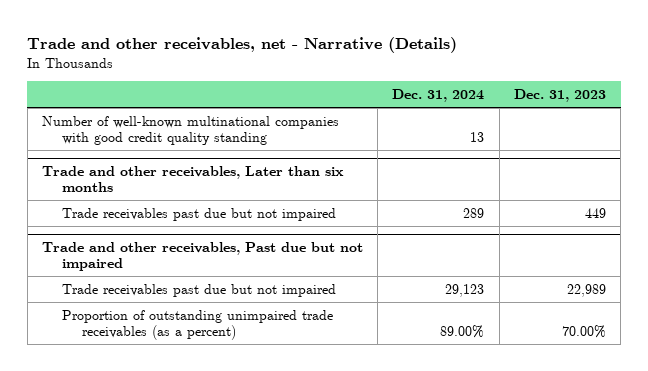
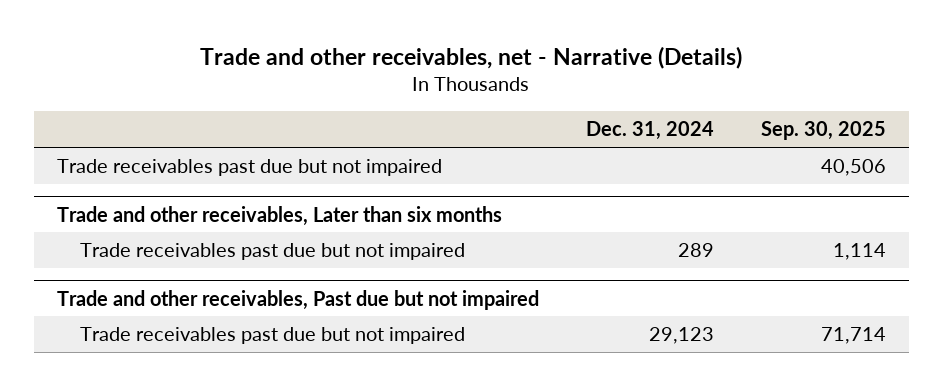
- | Dec. 31, 2024 | Dec. 31, 2023
+ | Dec. 31, 2024 | Sep. 30, 2025
- Number of well-known multinational companies with good credit quality standing | 13 |
+ Trade receivables past due but not impaired | | 40,506
@ Trade and other receivables, Past due but not impaired
- Proportion of outstanding unimpaired trade receivables (as a percent) | 89.00% | 70.00%

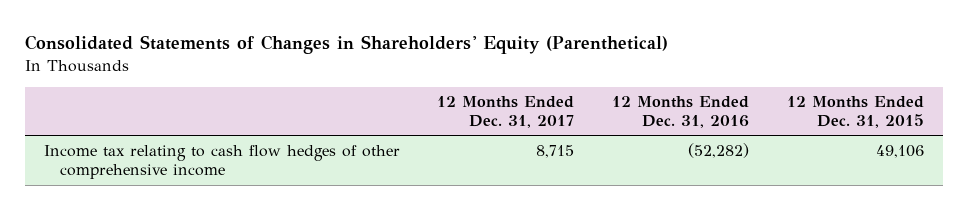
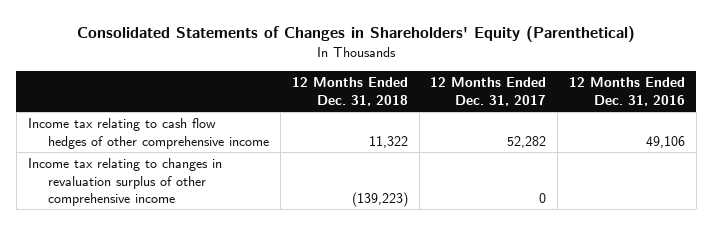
- | 12 Months Ended Dec. 31, 2017 | 12 Months Ended Dec. 31, 2016 | 12 Months Ended Dec. 31, 2015
+ | 12 Months Ended Dec. 31, 2018 | 12 Months Ended Dec. 31, 2017 | 12 Months Ended Dec. 31, 2016
- Income tax relating to cash flow hedges of other comprehensive income | 8,715 | (52,282) | 49,106
+ Income tax relating to cash flow hedges of other comprehensive income | 11,322 | 52,282 | 49,106
+ Income tax relating to changes in revaluation surplus of other comprehensive income | (139,223) | 0 |

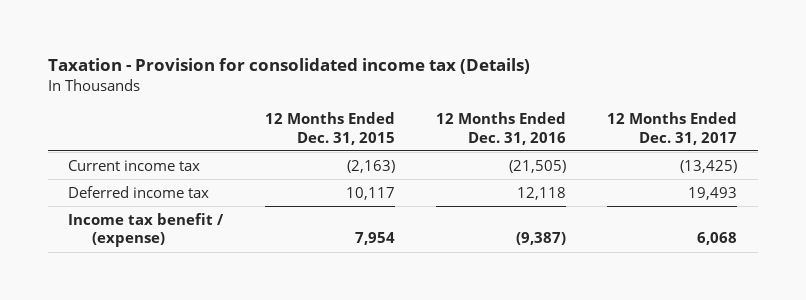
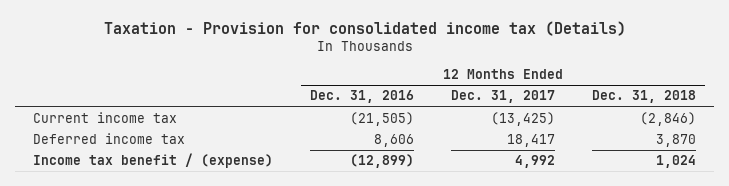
- | 12 Months Ended Dec. 31, 2015 | 12 Months Ended Dec. 31, 2016 | 12 Months Ended Dec. 31, 2017
+ | 12 Months Ended Dec. 31, 2016 | 12 Months Ended Dec. 31, 2017 | 12 Months Ended Dec. 31, 2018
- Deferred income tax | 10,117 | 12,118 | 19,493
- Income tax benefit / (expense) | 7,954 | (9,387) | 6,068
+ Deferred income tax | 8,606 | 18,417 | 3,870
+ Income tax benefit / (expense) | (12,899) | 4,992 | 1,024

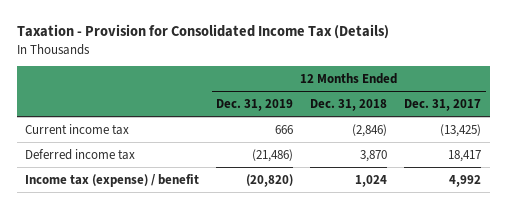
- Taxation - Provision for consolidated income tax (Details)
+ Taxation - Provision for Consolidated Income Tax (Details)
- | 12 Months Ended Dec. 31, 2016 | 12 Months Ended Dec. 31, 2017 | 12 Months Ended Dec. 31, 2018
+ | 12 Months Ended Dec. 31, 2019 | 12 Months Ended Dec. 31, 2018 | 12 Months Ended Dec. 31, 2017
- Income tax benefit / (expense) | (12,899) | 4,992 | 1,024
+ Income tax (expense) / benefit | (20,820) | 1,024 | 4,992

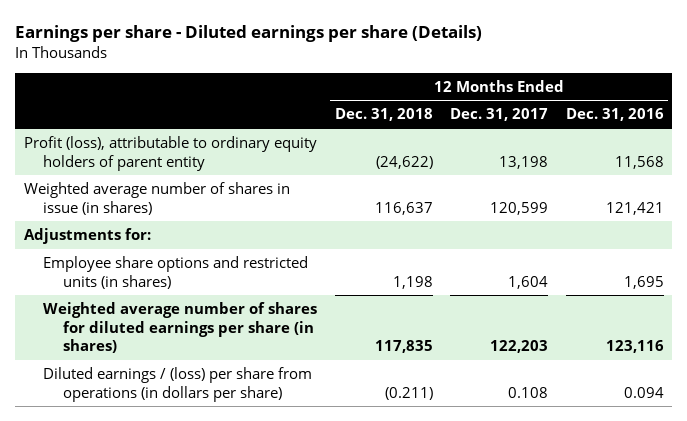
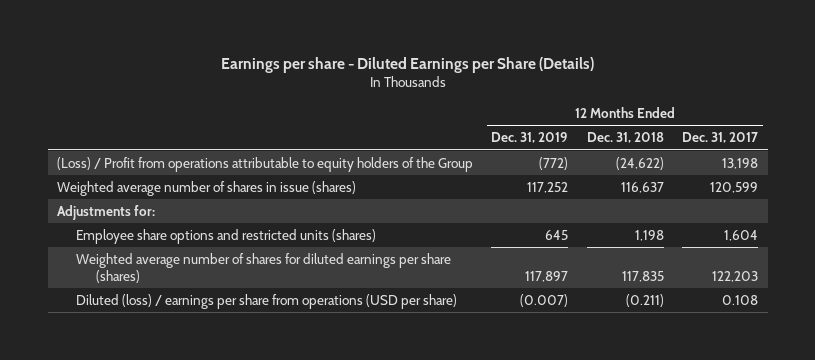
- Earnings per share - Diluted earnings per share (Details)
+ Earnings per share - Diluted Earnings per Share (Details)
- | 12 Months Ended Dec. 31, 2018 | 12 Months Ended Dec. 31, 2017 | 12 Months Ended Dec. 31, 2016
+ | 12 Months Ended Dec. 31, 2019 | 12 Months Ended Dec. 31, 2018 | 12 Months Ended Dec. 31, 2017
- Profit (loss), attributable to ordinary equity holders of parent entity | (24,622) | 13,198 | 11,568
- Weighted average number of shares in issue (in shares) | 116,637 | 120,599 | 121,421
+ (Loss) / Profit from operations attributable to equity holders of the Group | (772) | (24,622) | 13,198
+ Weighted average number of shares in issue (shares) | 117,252 | 116,637 | 120,599
- Employee share options and restricted units (in shares) | 1,198 | 1,604 | 1,695
- Weighted average number of shares for diluted earnings per share (in shares) | 117,835 | 122,203 | 123,116
- Diluted earnings / (loss) per share from operations (in dollars per share) | (0.211) | 0.108 | 0.094
+ Employee share options and restricted units (shares) | 645 | 1,198 | 1,604
+ Weighted average number of shares for diluted earnings per share (shares) | 117,897 | 117,835 | 122,203
+ Diluted (loss) / earnings per share from operations (USD per share) | (0.007) | (0.211) | 0.108

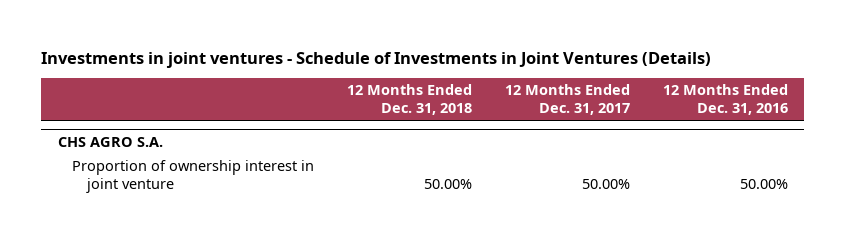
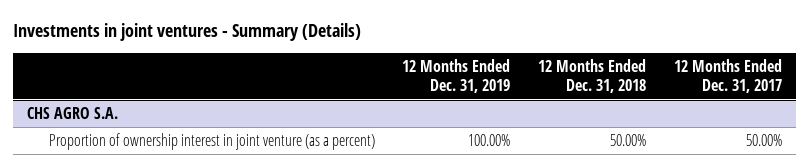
- Investments in joint ventures - Schedule of Investments in Joint Ventures (Details)
+ Investments in joint ventures - Summary (Details)
- | 12 Months Ended Dec. 31, 2018 | 12 Months Ended Dec. 31, 2017 | 12 Months Ended Dec. 31, 2016
+ | 12 Months Ended Dec. 31, 2019 | 12 Months Ended Dec. 31, 2018 | 12 Months Ended Dec. 31, 2017
@ CHS AGRO S.A.
- Proportion of ownership interest in joint venture | 50.00% | 50.00% | 50.00%
+ Proportion of ownership interest in joint venture (as a percent) | 100.00% | 50.00% | 50.00%

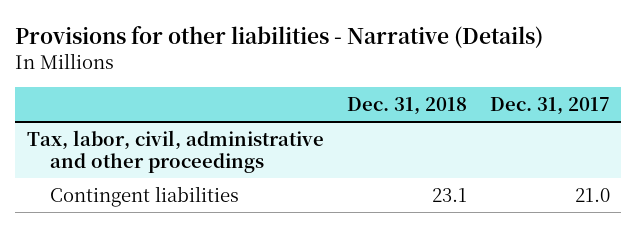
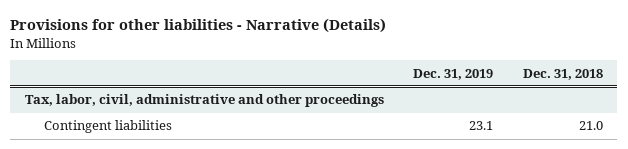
- | Dec. 31, 2018 | Dec. 31, 2017
+ | Dec. 31, 2019 | Dec. 31, 2018
@ Tax, labor, civil, administrative and other proceedings
- Contingent liabilities | 23.1 | 21.0
+ Contingent liabilities | 23.1 | 21.0

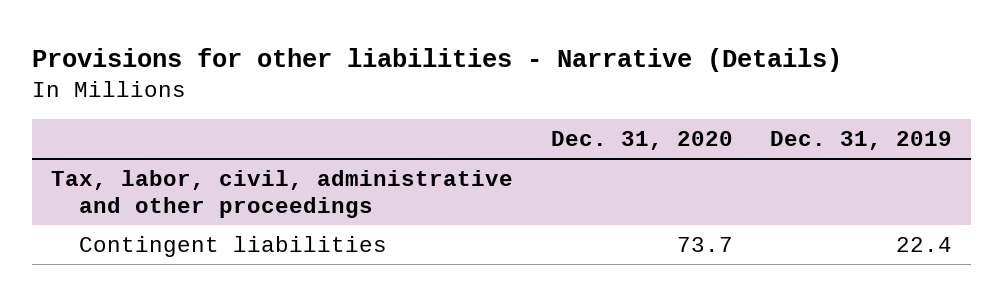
- | Dec. 31, 2019 | Dec. 31, 2018
+ | Dec. 31, 2020 | Dec. 31, 2019
@ Tax, labor, civil, administrative and other proceedings
- Contingent liabilities | 23.1 | 21.0
+ Contingent liabilities | 73.7 | 22.4

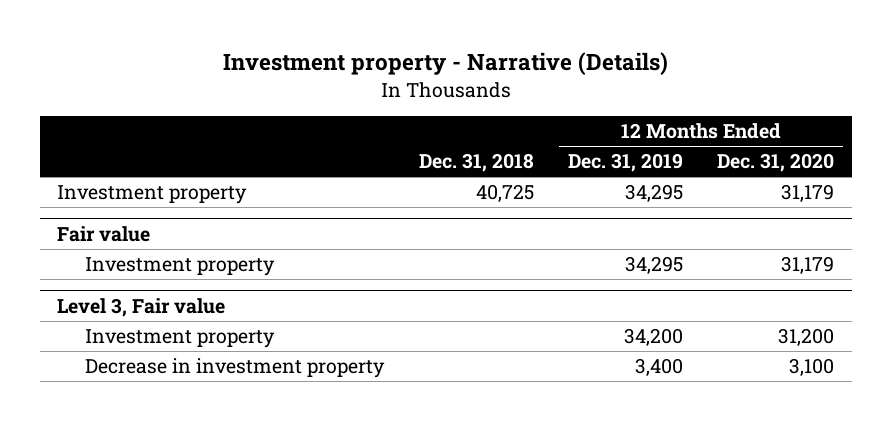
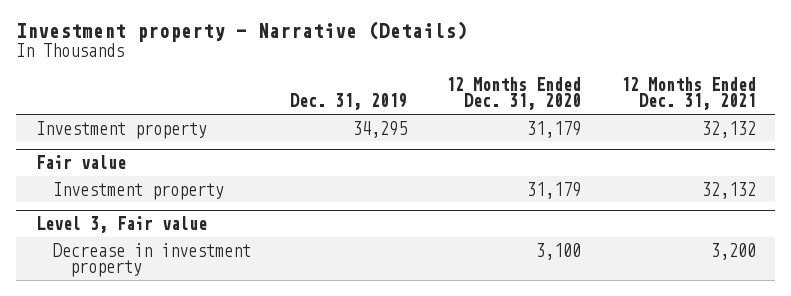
- | Dec. 31, 2018 | 12 Months Ended Dec. 31, 2019 | 12 Months Ended Dec. 31, 2020
+ | Dec. 31, 2019 | 12 Months Ended Dec. 31, 2020 | 12 Months Ended Dec. 31, 2021
@ Level 3, Fair value
- Investment property | | 34,200 | 31,200

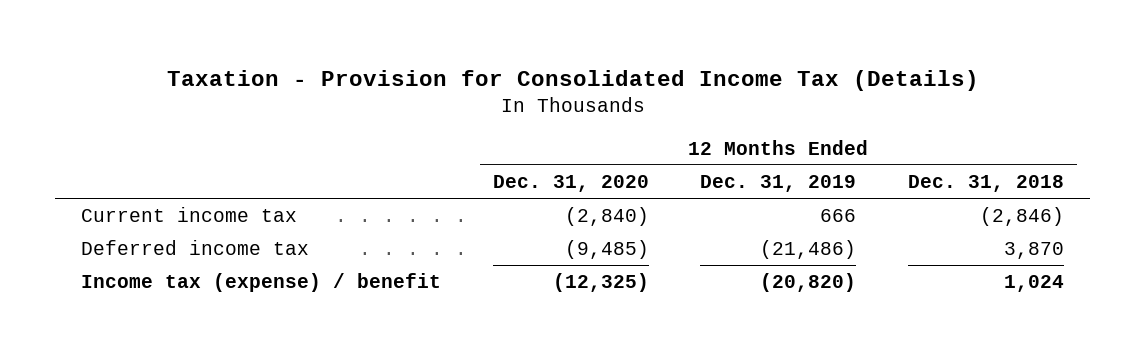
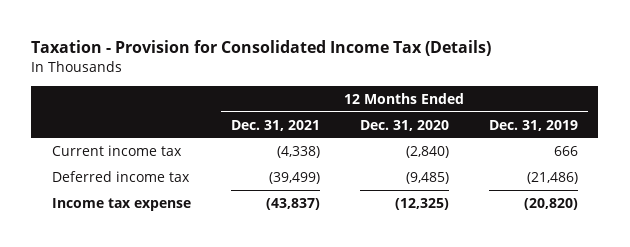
- | 12 Months Ended Dec. 31, 2020 | 12 Months Ended Dec. 31, 2019 | 12 Months Ended Dec. 31, 2018
+ | 12 Months Ended Dec. 31, 2021 | 12 Months Ended Dec. 31, 2020 | 12 Months Ended Dec. 31, 2019
- Income tax (expense) / benefit | (12,325) | (20,820) | 1,024
+ Income tax expense | (43,837) | (12,325) | (20,820)

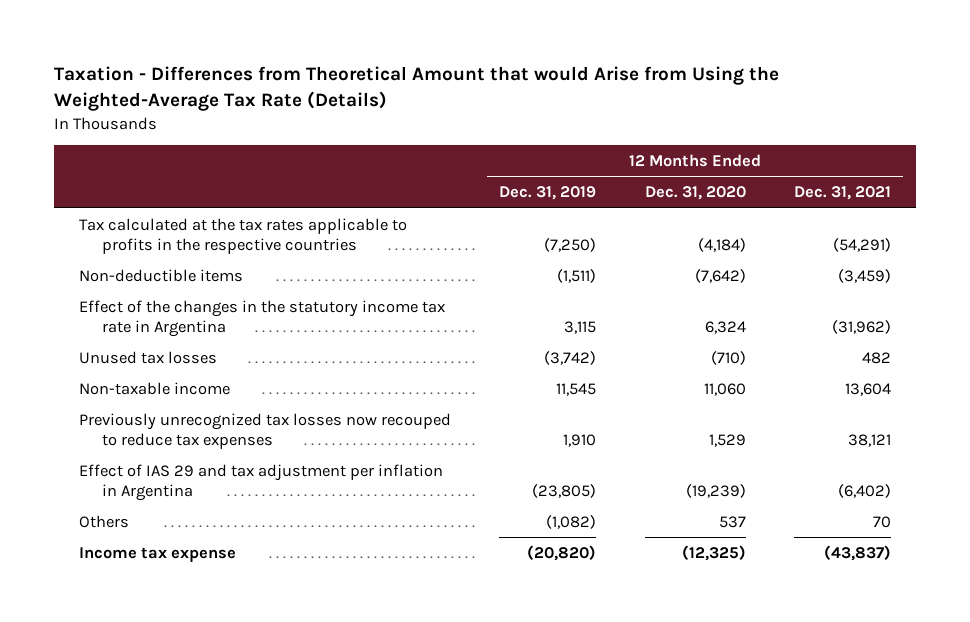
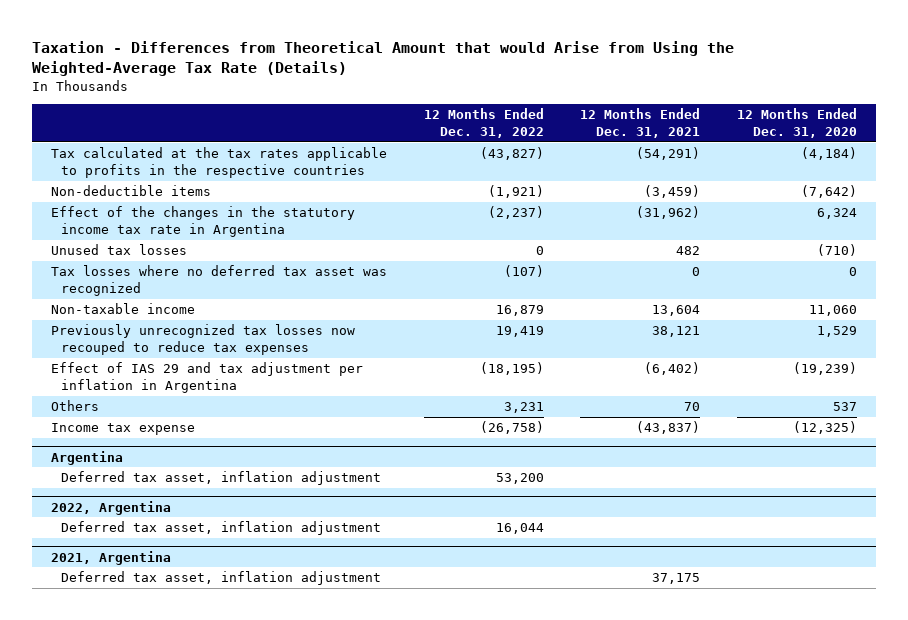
- | 12 Months Ended Dec. 31, 2019 | 12 Months Ended Dec. 31, 2020 | 12 Months Ended Dec. 31, 2021
+ | 12 Months Ended Dec. 31, 2022 | 12 Months Ended Dec. 31, 2021 | 12 Months Ended Dec. 31, 2020
+ Tax losses where no deferred tax asset was recognized | (107) | 0 | 0
+ Argentina
+ Deferred tax asset, inflation adjustment | 53,200 | |
+ 2022, Argentina
+ Deferred tax asset, inflation adjustment | 16,044 | |
+ 2021, Argentina
+ Deferred tax asset, inflation adjustment | | 37,175 |

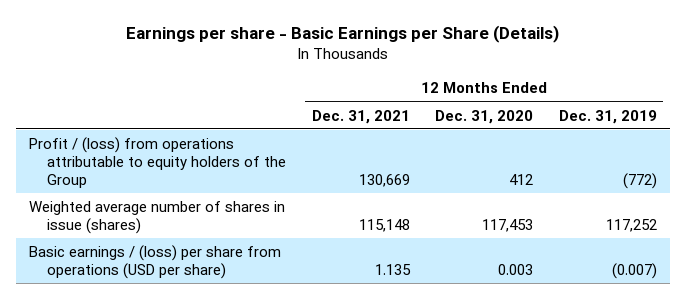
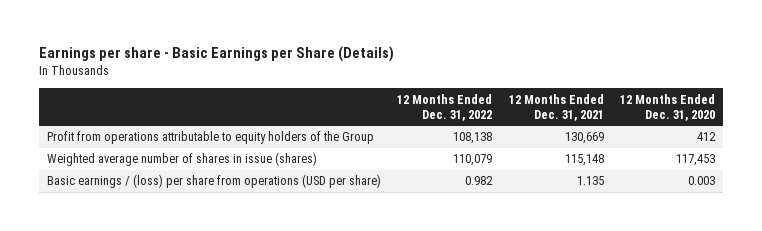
- | 12 Months Ended Dec. 31, 2021 | 12 Months Ended Dec. 31, 2020 | 12 Months Ended Dec. 31, 2019
+ | 12 Months Ended Dec. 31, 2022 | 12 Months Ended Dec. 31, 2021 | 12 Months Ended Dec. 31, 2020
- Profit / (loss) from operations attributable to equity holders of the Group | 130,669 | 412 | (772)
+ Profit from operations attributable to equity holders of the Group | 108,138 | 130,669 | 412

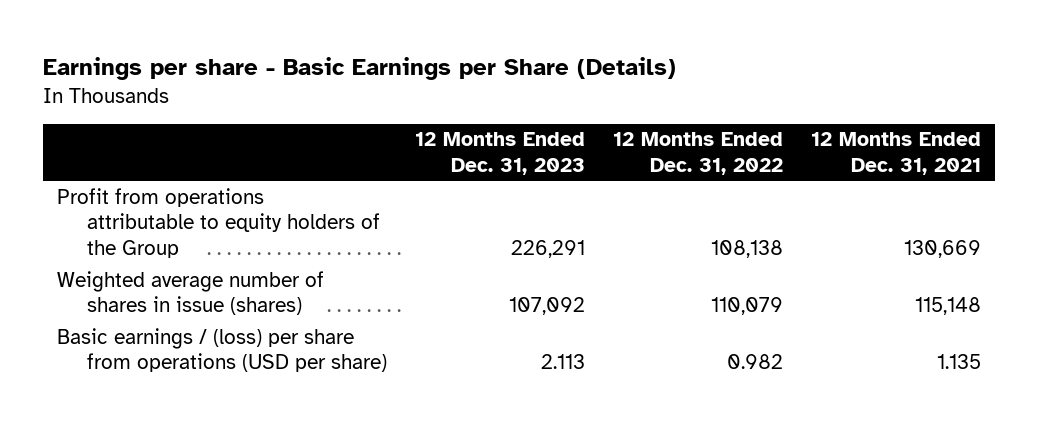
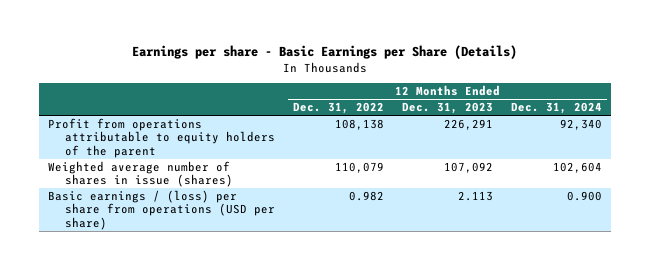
- | 12 Months Ended Dec. 31, 2023 | 12 Months Ended Dec. 31, 2022 | 12 Months Ended Dec. 31, 2021
+ | 12 Months Ended Dec. 31, 2022 | 12 Months Ended Dec. 31, 2023 | 12 Months Ended Dec. 31, 2024
- Profit from operations attributable to equity holders of the Group | 226,291 | 108,138 | 130,669
+ Profit from operations attributable to equity holders of the parent | 108,138 | 226,291 | 92,340

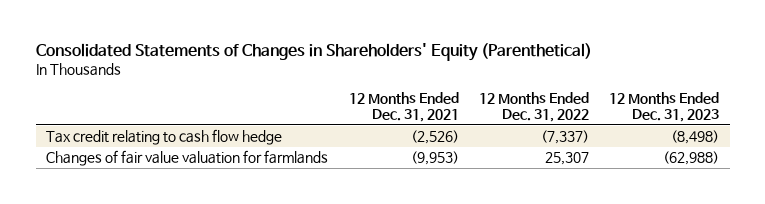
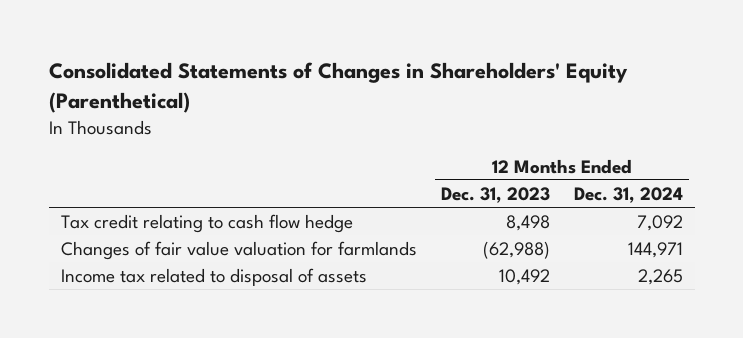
- | 12 Months Ended Dec. 31, 2021 | 12 Months Ended Dec. 31, 2022 | 12 Months Ended Dec. 31, 2023
+ | 12 Months Ended Dec. 31, 2023 | 12 Months Ended Dec. 31, 2024
- Tax credit relating to cash flow hedge | (2,526) | (7,337) | (8,498)
+ Tax credit relating to cash flow hedge | 8,498 | 7,092
+ Income tax related to disposal of assets | 10,492 | 2,265

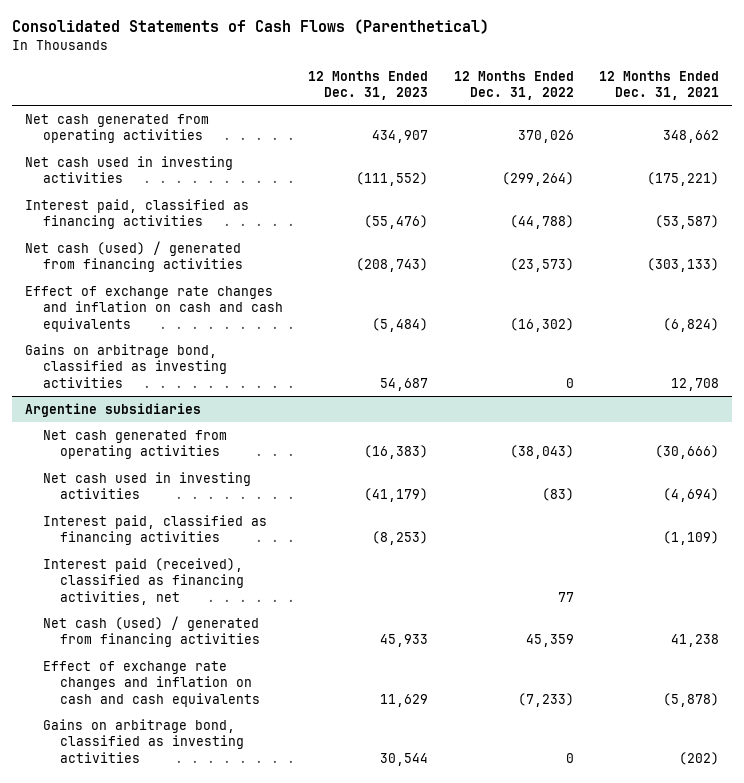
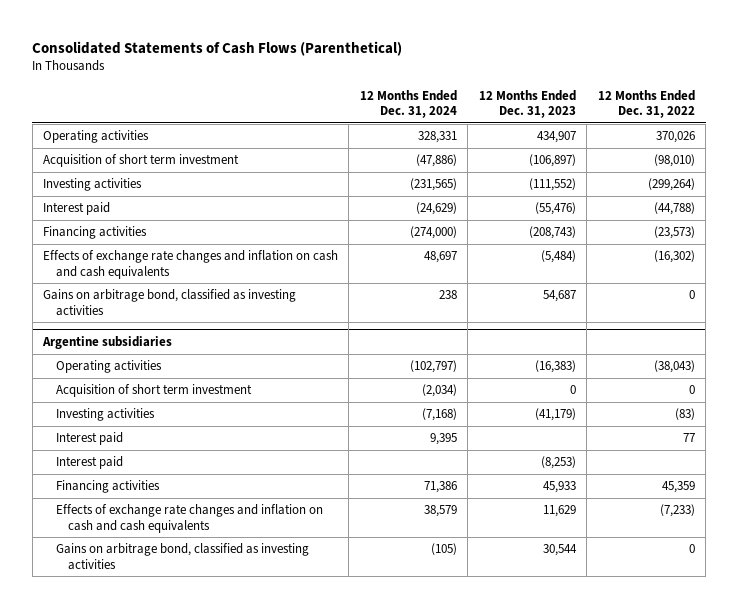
- | 12 Months Ended Dec. 31, 2023 | 12 Months Ended Dec. 31, 2022 | 12 Months Ended Dec. 31, 2021
+ | 12 Months Ended Dec. 31, 2024 | 12 Months Ended Dec. 31, 2023 | 12 Months Ended Dec. 31, 2022
- Net cash generated from operating activities | 434,907 | 370,026 | 348,662
- Net cash used in investing activities | (111,552) | (299,264) | (175,221)
- Interest paid, classified as financing activities | (55,476) | (44,788) | (53,587)
- Net cash (used) / generated from financing activities | (208,743) | (23,573) | (303,133)
- Effect of exchange rate changes and inflation on cash and cash equivalents | (5,484) | (16,302) | (6,824)
+ Operating activities | 328,331 | 434,907 | 370,026
+ Acquisition of short term investment | (47,886) | (106,897) | (98,010)
+ Investing activities | (231,565) | (111,552) | (299,264)
+ Interest paid | (24,629) | (55,476) | (44,788)
+ Financing activities | (274,000) | (208,743) | (23,573)
+ Effects of exchange rate changes and inflation on cash and cash equivalents | 48,697 | (5,484) | (16,302)
@ Argentine subsidiaries
- Net cash generated from operating activities | (16,383) | (38,043) | (30,666)
- Net cash used in investing activities | (41,179) | (83) | (4,694)
- Interest paid, classified as financing activities | (8,253) | | (1,109)
- Interest paid (received), classified as financing activities, net | | 77 |
- Net cash (used) / generated from financing activities | 45,933 | 45,359 | 41,238
- Effect of exchange rate changes and inflation on cash and cash equivalents | 11,629 | (7,233) | (5,878)
+ Operating activities | (102,797) | (16,383) | (38,043)
+ Acquisition of short term investment | (2,034) | 0 | 0
+ Investing activities | (7,168) | (41,179) | (83)
+ Interest paid | 9,395 | | 77
+ Interest paid | | (8,253) |
+ Financing activities | 71,386 | 45,933 | 45,359
+ Effects of exchange rate changes and inflation on cash and cash equivalents | 38,579 | 11,629 | (7,233)

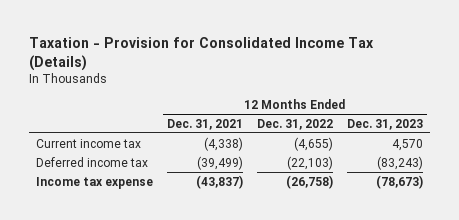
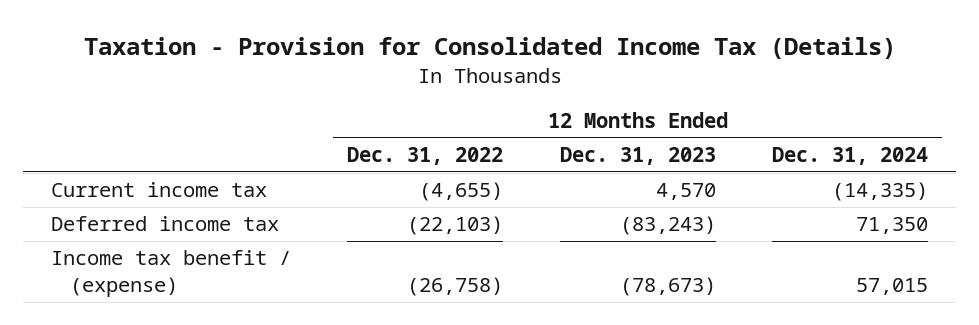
- | 12 Months Ended Dec. 31, 2021 | 12 Months Ended Dec. 31, 2022 | 12 Months Ended Dec. 31, 2023
+ | 12 Months Ended Dec. 31, 2022 | 12 Months Ended Dec. 31, 2023 | 12 Months Ended Dec. 31, 2024
- Income tax expense | (43,837) | (26,758) | (78,673)
+ Income tax benefit / (expense) | (26,758) | (78,673) | 57,015

